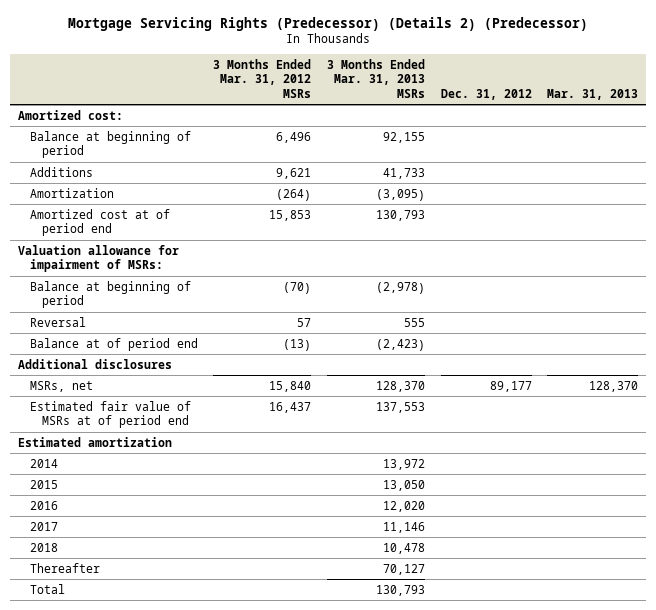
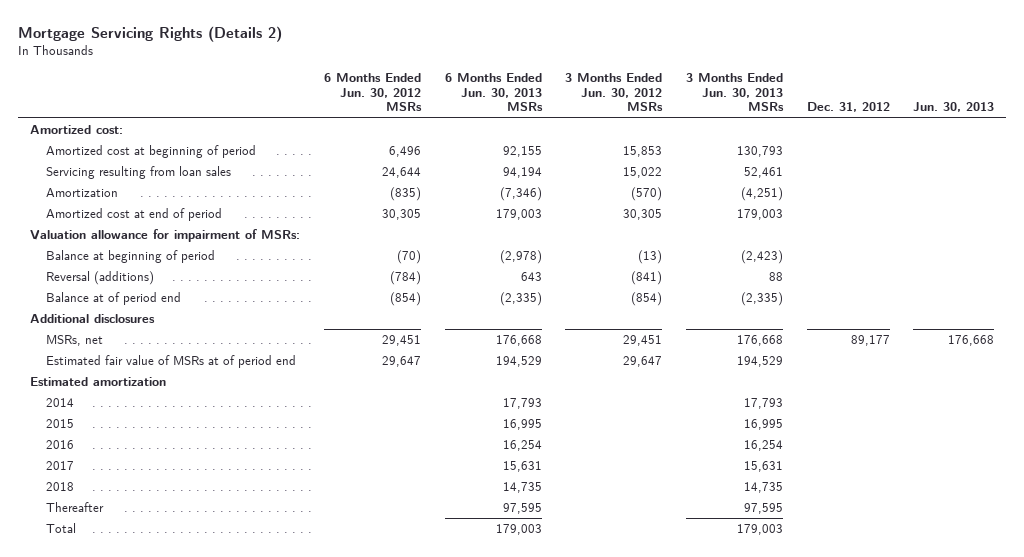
- Mortgage Servicing Rights (Predecessor) (Details 2) (Predecessor)
+ Mortgage Servicing Rights (Details 2)
- | 3 Months Ended Mar. 31, 2012 MSRs | 3 Months Ended Mar. 31, 2013 MSRs | Dec. 31, 2012 | Mar. 31, 2013
+ | 6 Months Ended Jun. 30, 2012 MSRs | 6 Months Ended Jun. 30, 2013 MSRs | 3 Months Ended Jun. 30, 2012 MSRs | 3 Months Ended Jun. 30, 2013 MSRs | Dec. 31, 2012 | Jun. 30, 2013
- Balance at beginning of period | 6,496 | 92,155 | |
- Additions | 9,621 | 41,733 | |
+ Amortized cost at beginning of period | 6,496 | 92,155 | 15,853 | 130,793 | |
+ Servicing resulting from loan sales | 24,644 | 94,194 | 15,022 | 52,461 | |
- Amortized cost at of period end | 15,853 | 130,793 | |
+ Amortized cost at end of period | 30,305 | 179,003 | 30,305 | 179,003 | |
- Reversal | 57 | 555 | |
+ Reversal (additions) | (784) | 643 | (841) | 88 | |

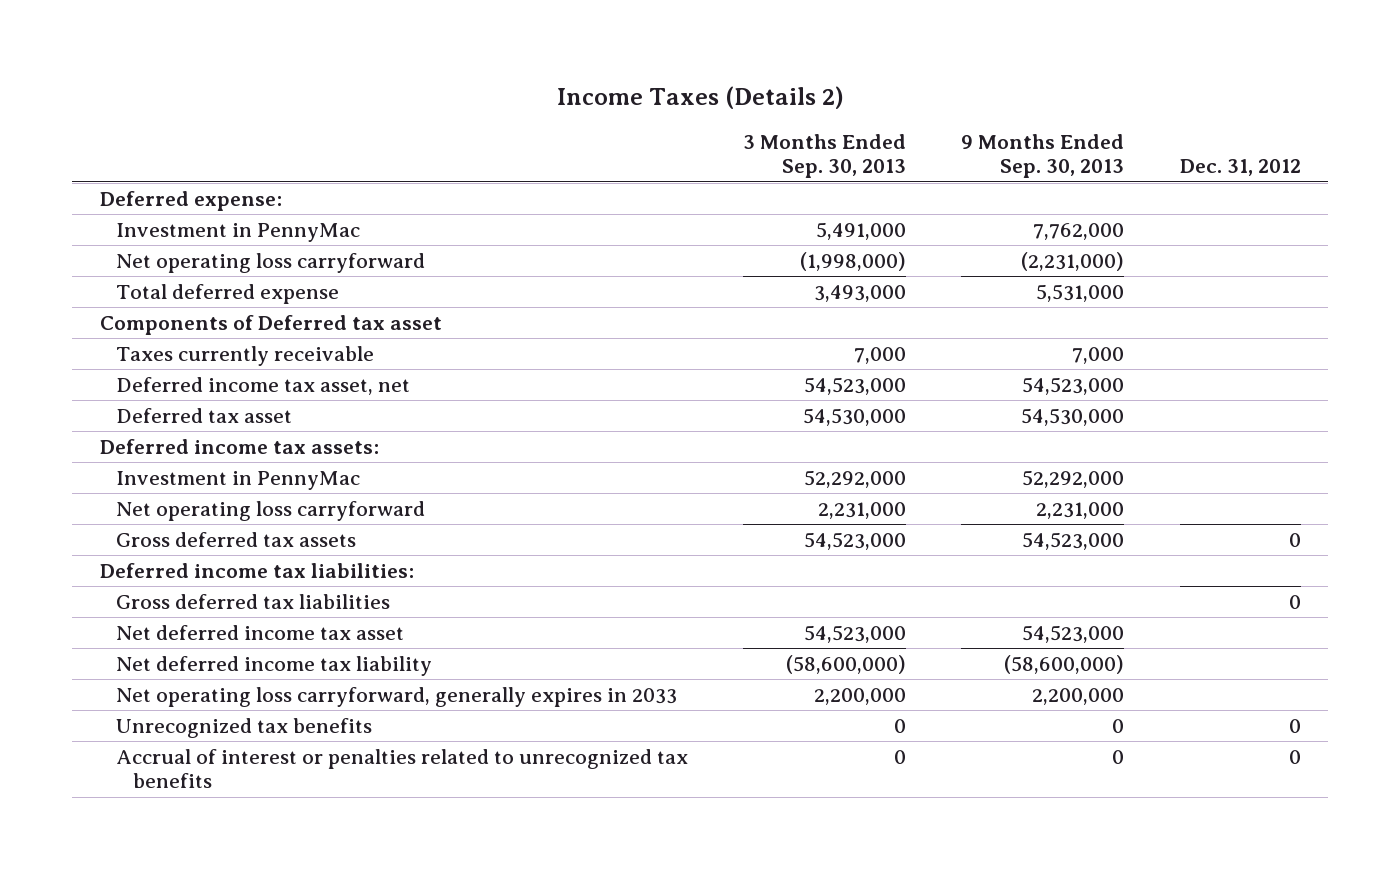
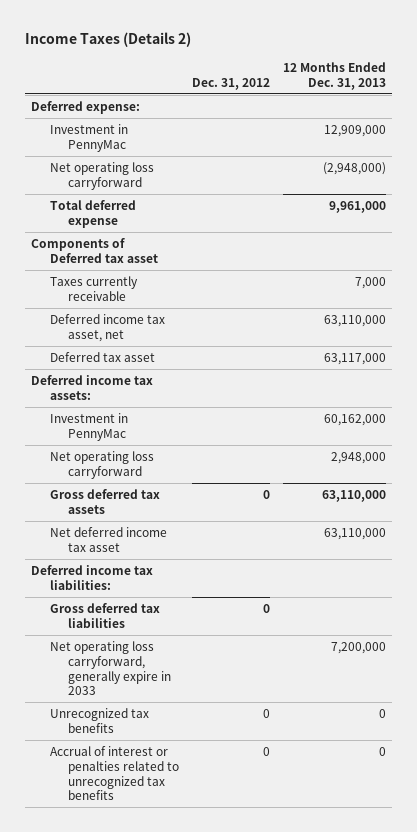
- | 3 Months Ended Sep. 30, 2013 | 9 Months Ended Sep. 30, 2013 | Dec. 31, 2012
+ | Dec. 31, 2012 | 12 Months Ended Dec. 31, 2013
moved up: Net deferred income tax asset | | 63,110,000
- Net deferred income tax liability | (58,600,000) | (58,600,000) |
- Net operating loss carryforward, generally expires in 2033 | 2,200,000 | 2,200,000 |
+ Net operating loss carryforward, generally expire in 2033 | | 7,200,000

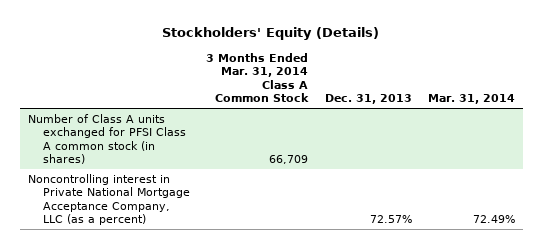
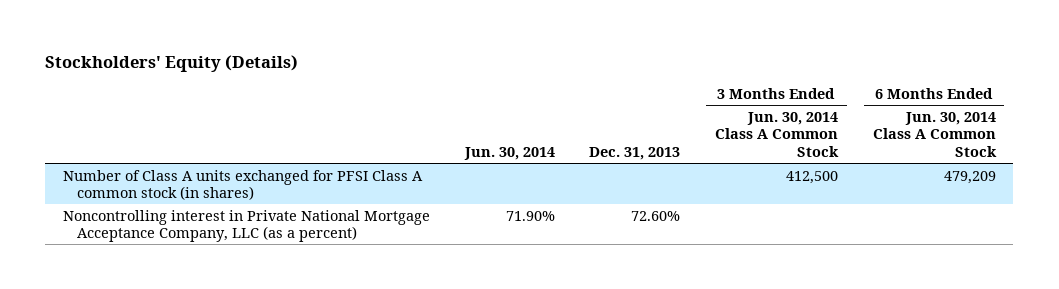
- | 3 Months Ended Mar. 31, 2014 Class A Common Stock | Dec. 31, 2013 | Mar. 31, 2014
+ | Jun. 30, 2014 | Dec. 31, 2013 | 3 Months Ended Jun. 30, 2014 Class A Common Stock | 6 Months Ended Jun. 30, 2014 Class A Common Stock
- Noncontrolling interest in Private National Mortgage Acceptance Company, LLC (as a percent) | | 72.57% | 72.49%
+ Noncontrolling interest in Private National Mortgage Acceptance Company, LLC (as a percent) | 71.90% | 72.60% | |

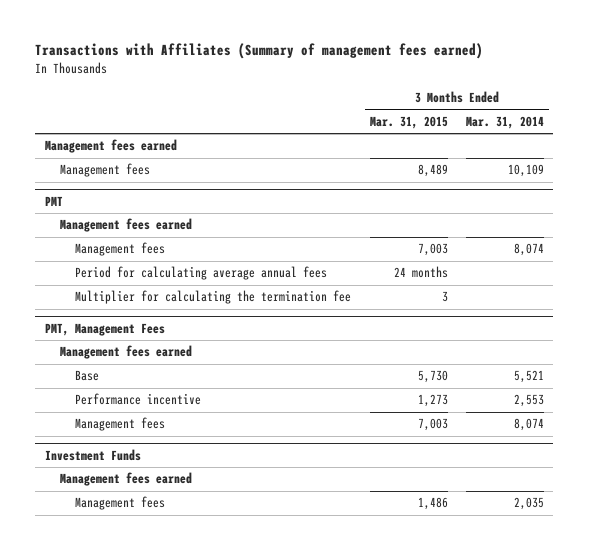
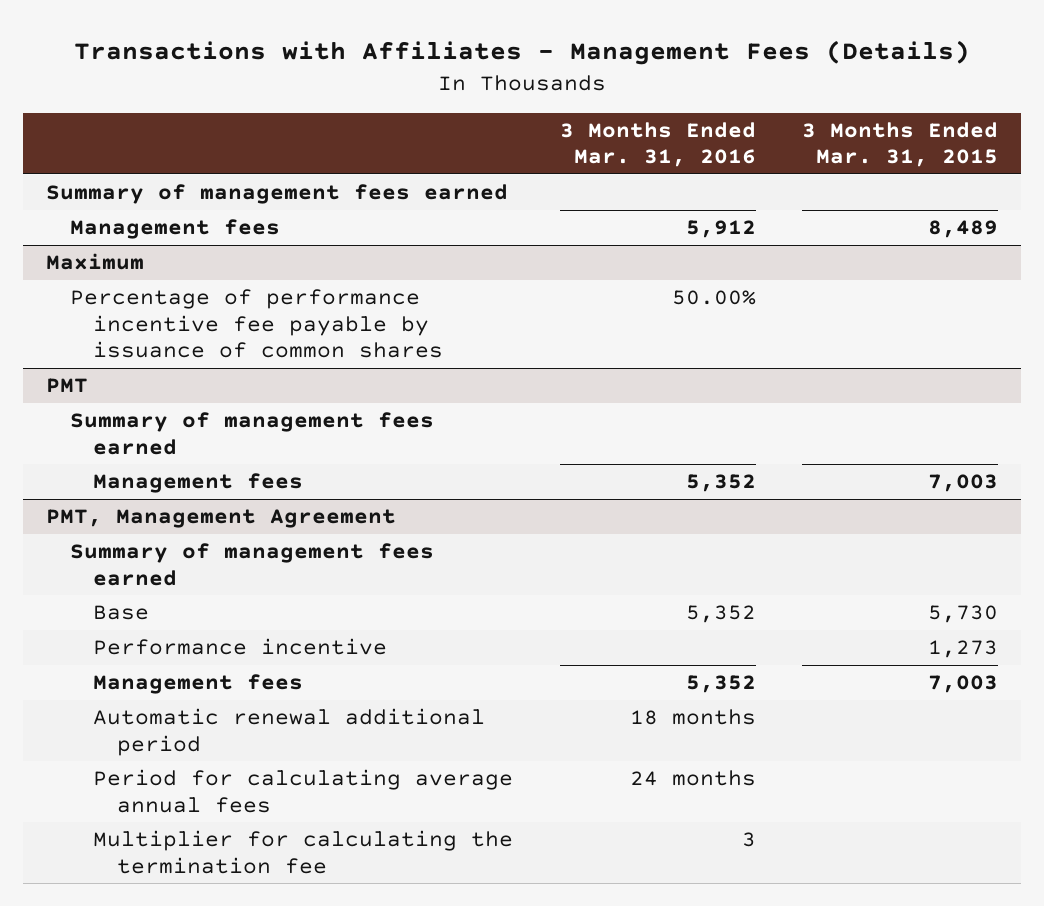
- Transactions with Affiliates (Summary of management fees earned)
+ Transactions with Affiliates - Management Fees (Details)
- | 3 Months Ended Mar. 31, 2015 | 3 Months Ended Mar. 31, 2014
+ | 3 Months Ended Mar. 31, 2016 | 3 Months Ended Mar. 31, 2015
- Management fees earned
+ Summary of management fees earned
+ Maximum
+ Percentage of performance incentive fee payable by issuance of common shares | 50.00% |
@ PMT
- Management fees earned
+ Summary of management fees earned
- Period for calculating average annual fees | 24 months |
- Multiplier for calculating the termination fee | 3 |
- PMT, Management Fees
- Management fees earned
+ PMT, Management Agreement
+ Summary of management fees earned
- Investment Funds
- Management fees earned
- Management fees | 1,486 | 2,035
+ Automatic renewal additional period | 18 months |
+ Period for calculating average annual fees | 24 months |
+ Multiplier for calculating the termination fee | 3 |

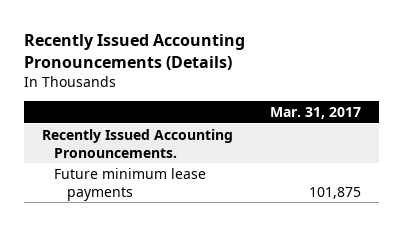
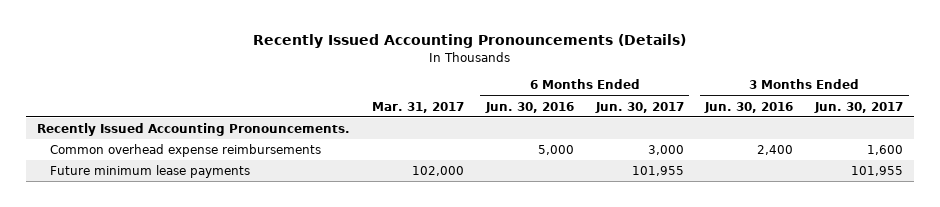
- | Mar. 31, 2017
+ | Mar. 31, 2017 | 6 Months Ended Jun. 30, 2016 | 6 Months Ended Jun. 30, 2017 | 3 Months Ended Jun. 30, 2016 | 3 Months Ended Jun. 30, 2017
- Future minimum lease payments | 101,875
+ Common overhead expense reimbursements | | 5,000 | 3,000 | 2,400 | 1,600
+ Future minimum lease payments | 102,000 | | 101,955 | | 101,955

